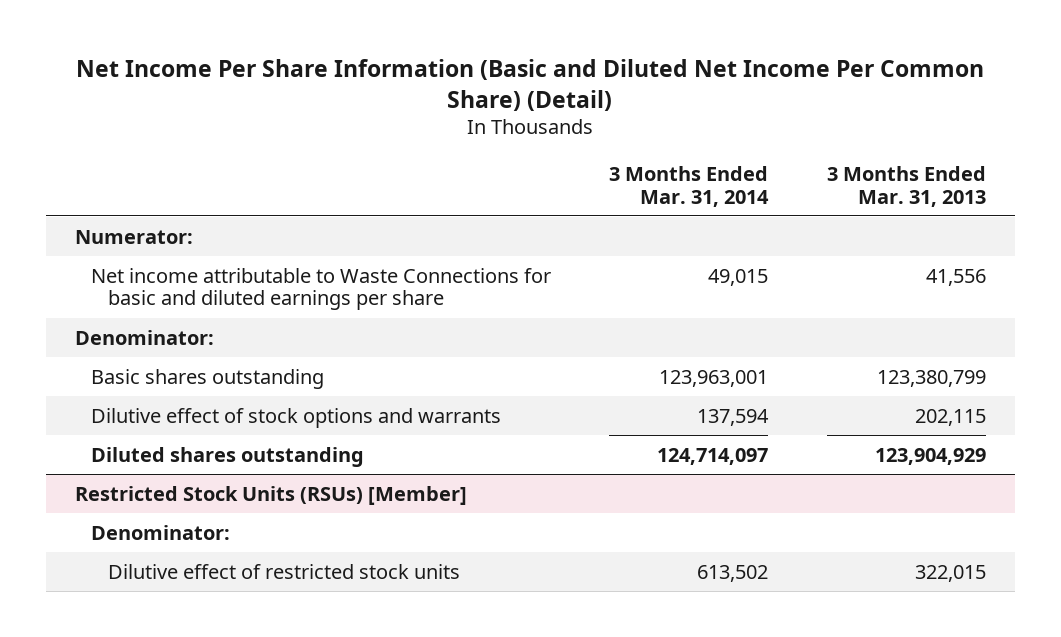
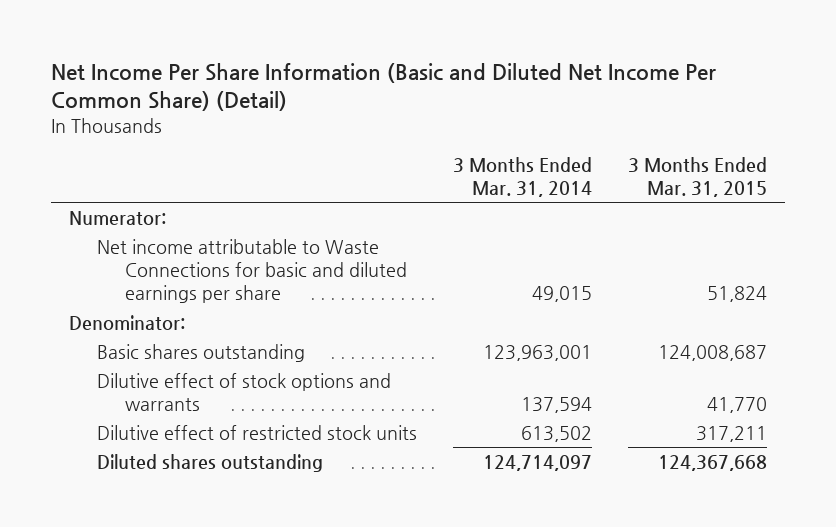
- | 3 Months Ended Mar. 31, 2014 | 3 Months Ended Mar. 31, 2013
+ | 3 Months Ended Mar. 31, 2014 | 3 Months Ended Mar. 31, 2015
- Restricted Stock Units (RSUs) [Member]
- Denominator:
moved down: Diluted shares outstanding | 124,714,097 | 124,367,668

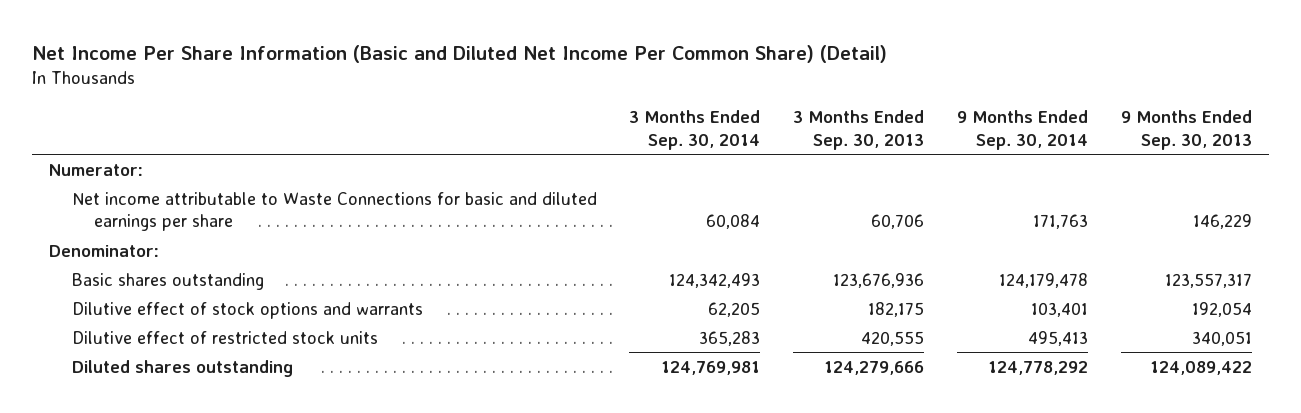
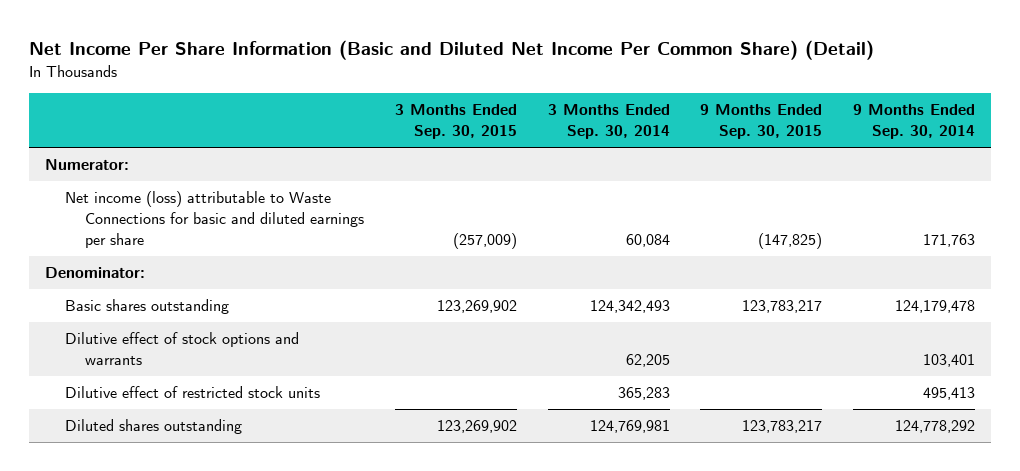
- | 3 Months Ended Sep. 30, 2014 | 3 Months Ended Sep. 30, 2013 | 9 Months Ended Sep. 30, 2014 | 9 Months Ended Sep. 30, 2013
+ | 3 Months Ended Sep. 30, 2015 | 3 Months Ended Sep. 30, 2014 | 9 Months Ended Sep. 30, 2015 | 9 Months Ended Sep. 30, 2014
- Net income attributable to Waste Connections for basic and diluted earnings per share | 60,084 | 60,706 | 171,763 | 146,229
+ Net income (loss) attributable to Waste Connections for basic and diluted earnings per share | (257,009) | 60,084 | (147,825) | 171,763

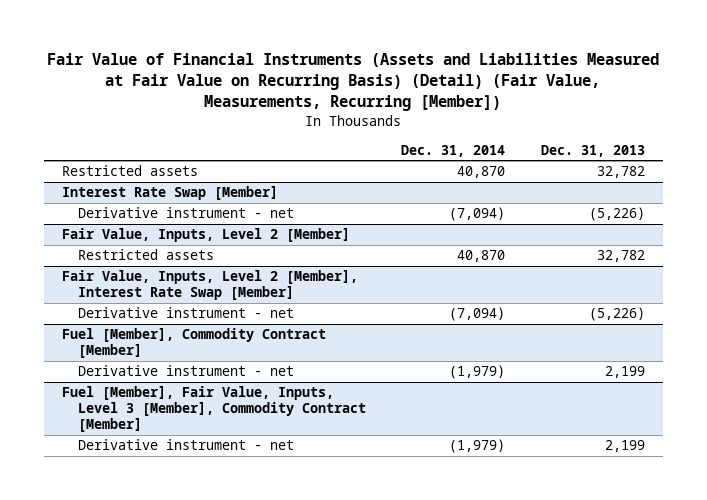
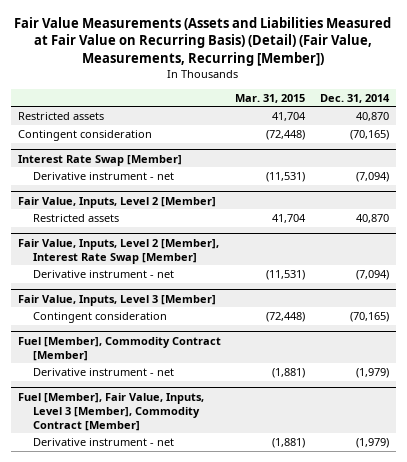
- Fair Value of Financial Instruments (Assets and Liabilities Measured at Fair Value on Recurring Basis) (Detail) (Fair Value, Measurements, Recurring [Member])
+ Fair Value Measurements (Assets and Liabilities Measured at Fair Value on Recurring Basis) (Detail) (Fair Value, Measurements, Recurring [Member])
- | Dec. 31, 2014 | Dec. 31, 2013
+ | Mar. 31, 2015 | Dec. 31, 2014
+ Contingent consideration | (72,448) | (70,165)
+ Fair Value, Inputs, Level 3 [Member]
+ Contingent consideration | (72,448) | (70,165)

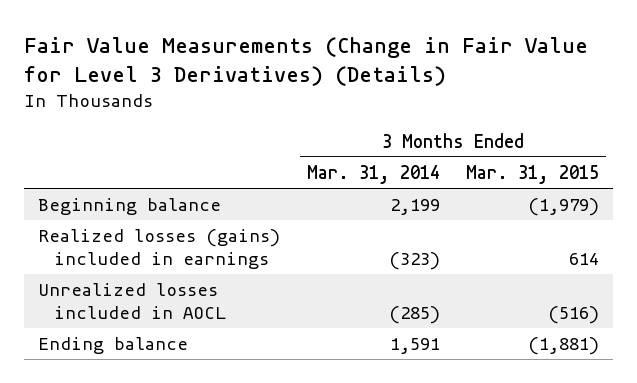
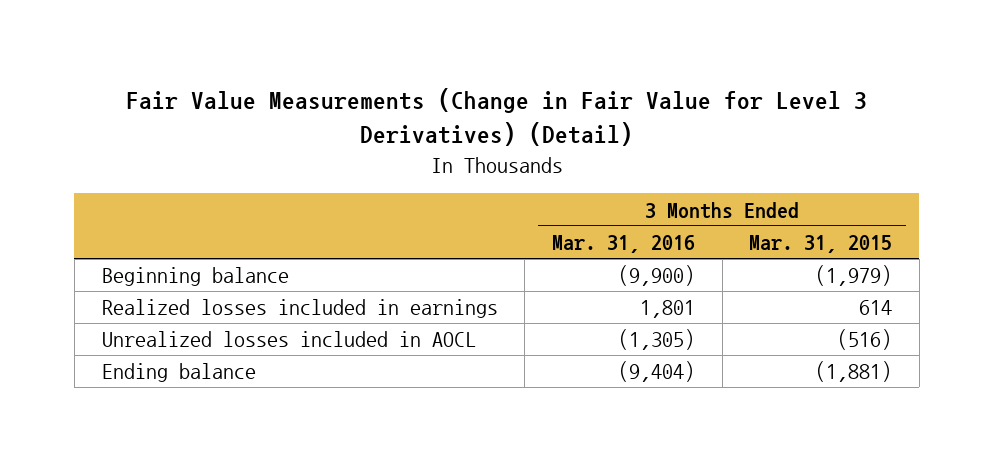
- Fair Value Measurements (Change in Fair Value for Level 3 Derivatives) (Details)
+ Fair Value Measurements (Change in Fair Value for Level 3 Derivatives) (Detail)
- | 3 Months Ended Mar. 31, 2014 | 3 Months Ended Mar. 31, 2015
+ | 3 Months Ended Mar. 31, 2016 | 3 Months Ended Mar. 31, 2015
- Realized losses (gains) included in earnings | (323) | 614
+ Realized losses included in earnings | 1,801 | 614

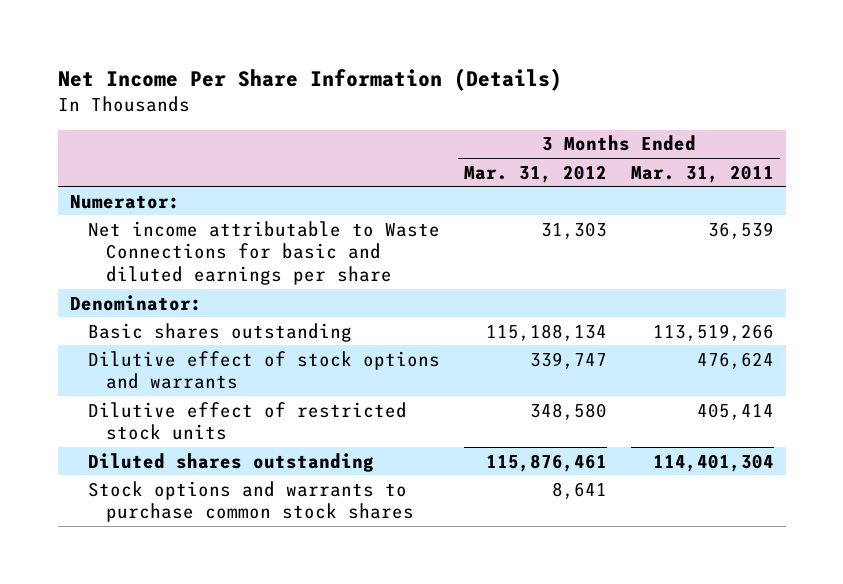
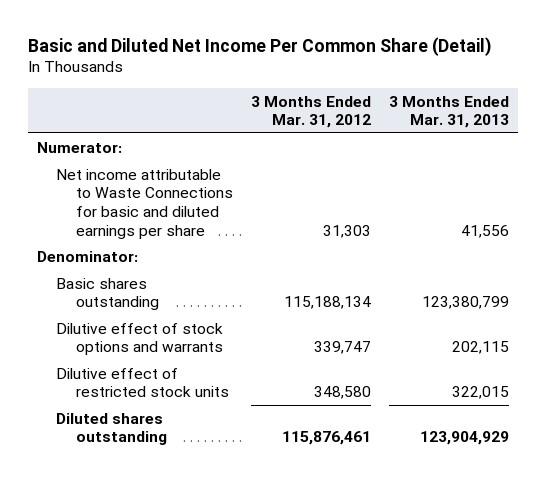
- Net Income Per Share Information (Details)
+ Basic and Diluted Net Income Per Common Share (Detail)
- | 3 Months Ended Mar. 31, 2012 | 3 Months Ended Mar. 31, 2011
+ | 3 Months Ended Mar. 31, 2012 | 3 Months Ended Mar. 31, 2013
- Stock options and warrants to purchase common stock shares | 8,641 |

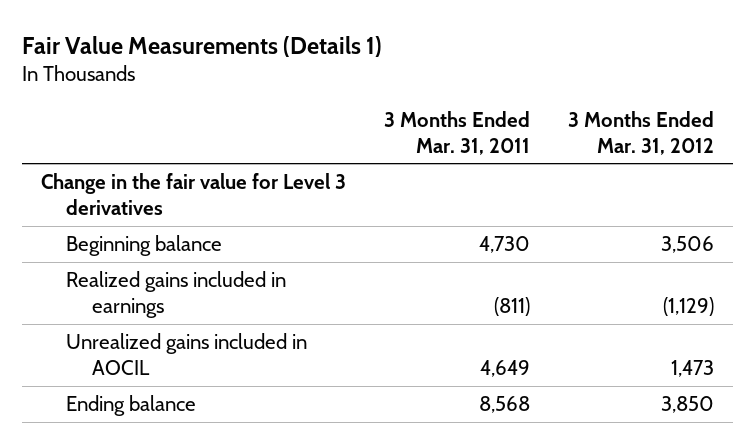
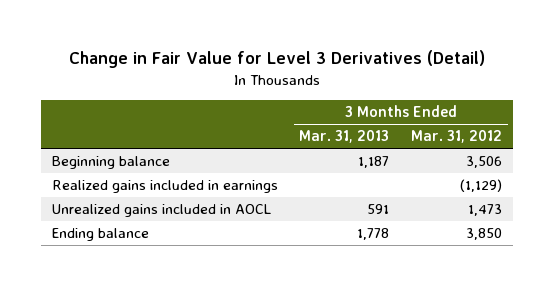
- Fair Value Measurements (Details 1)
+ Change in Fair Value for Level 3 Derivatives (Detail)
- | 3 Months Ended Mar. 31, 2011 | 3 Months Ended Mar. 31, 2012
+ | 3 Months Ended Mar. 31, 2013 | 3 Months Ended Mar. 31, 2012
- Change in the fair value for Level 3 derivatives
- Unrealized gains included in AOCIL | 4,649 | 1,473
+ Unrealized gains included in AOCL | 591 | 1,473

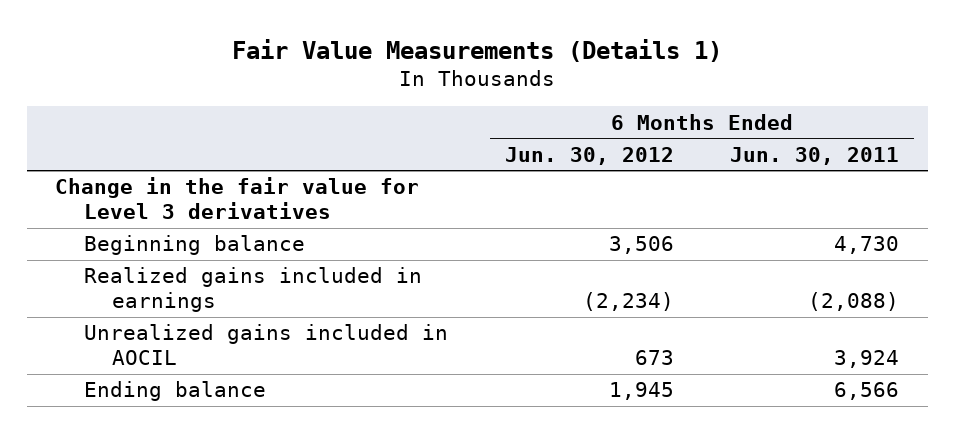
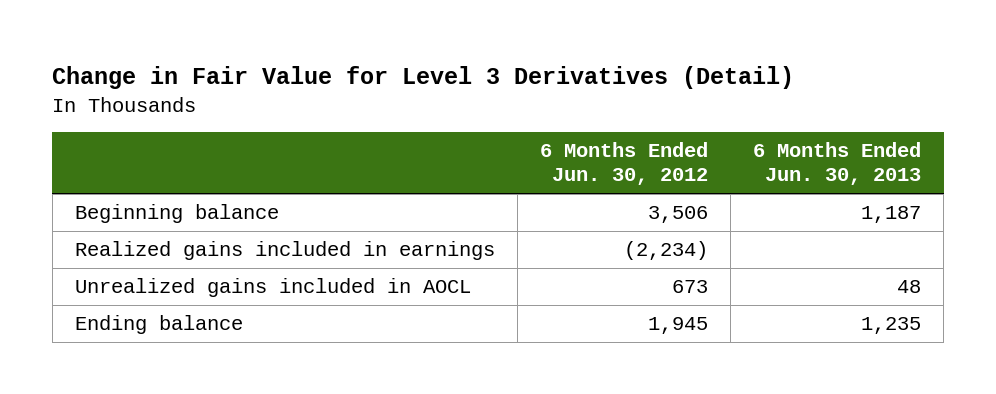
- Fair Value Measurements (Details 1)
+ Change in Fair Value for Level 3 Derivatives (Detail)
- | 6 Months Ended Jun. 30, 2012 | 6 Months Ended Jun. 30, 2011
+ | 6 Months Ended Jun. 30, 2012 | 6 Months Ended Jun. 30, 2013
- Change in the fair value for Level 3 derivatives
- Unrealized gains included in AOCIL | 673 | 3,924
+ Unrealized gains included in AOCL | 673 | 48

